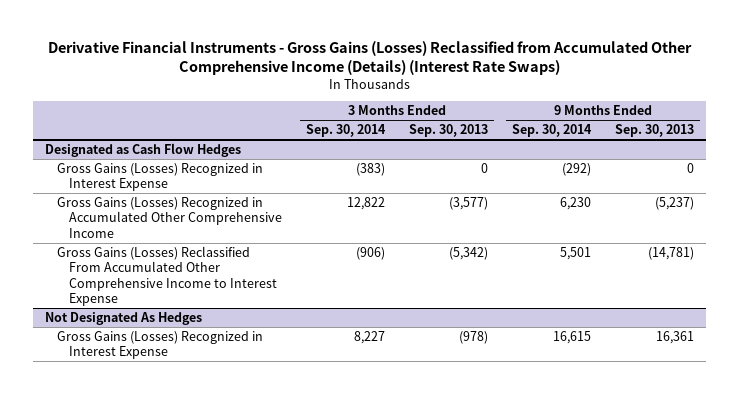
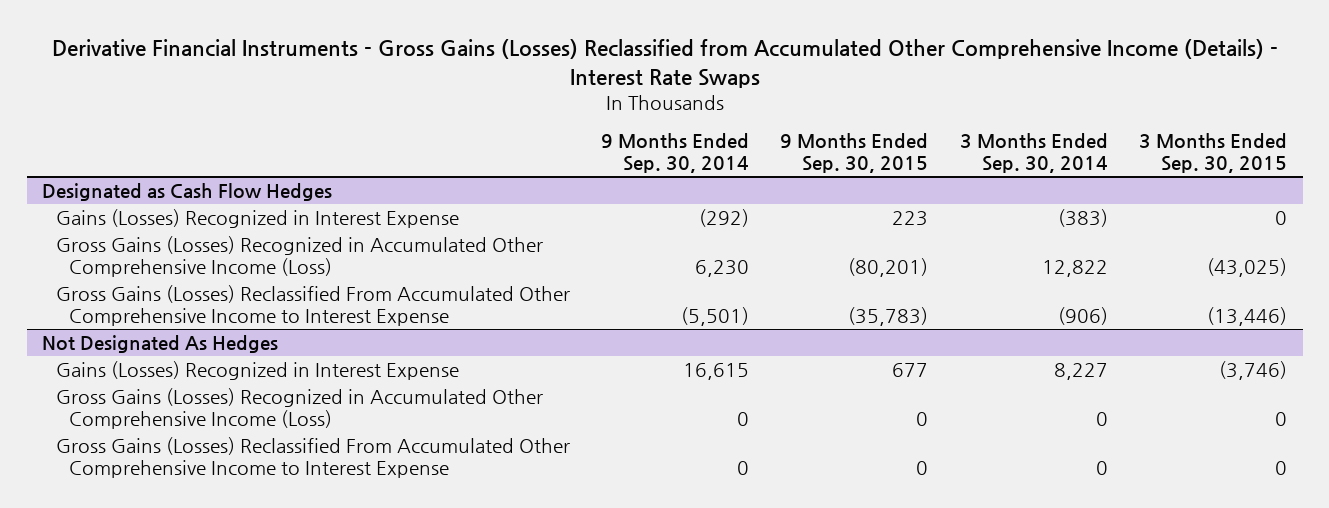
- Derivative Financial Instruments - Gross Gains (Losses) Reclassified from Accumulated Other Comprehensive Income (Details) (Interest Rate Swaps)
+ Derivative Financial Instruments - Gross Gains (Losses) Reclassified from Accumulated Other Comprehensive Income (Details) - Interest Rate Swaps
- | 3 Months Ended Sep. 30, 2014 | 3 Months Ended Sep. 30, 2013 | 9 Months Ended Sep. 30, 2014 | 9 Months Ended Sep. 30, 2013
+ | 9 Months Ended Sep. 30, 2014 | 9 Months Ended Sep. 30, 2015 | 3 Months Ended Sep. 30, 2014 | 3 Months Ended Sep. 30, 2015
@ Designated as Cash Flow Hedges
- Gross Gains (Losses) Recognized in Interest Expense | (383) | 0 | (292) | 0
- Gross Gains (Losses) Recognized in Accumulated Other Comprehensive Income | 12,822 | (3,577) | 6,230 | (5,237)
- Gross Gains (Losses) Reclassified From Accumulated Other Comprehensive Income to Interest Expense | (906) | (5,342) | 5,501 | (14,781)
+ Gains (Losses) Recognized in Interest Expense | (292) | 223 | (383) | 0
+ Gross Gains (Losses) Recognized in Accumulated Other Comprehensive Income (Loss) | 6,230 | (80,201) | 12,822 | (43,025)
+ Gross Gains (Losses) Reclassified From Accumulated Other Comprehensive Income to Interest Expense | (5,501) | (35,783) | (906) | (13,446)
@ Not Designated As Hedges
- Gross Gains (Losses) Recognized in Interest Expense | 8,227 | (978) | 16,615 | 16,361
+ Gains (Losses) Recognized in Interest Expense | 16,615 | 677 | 8,227 | (3,746)
+ Gross Gains (Losses) Recognized in Accumulated Other Comprehensive Income (Loss) | 0 | 0 | 0 | 0
+ Gross Gains (Losses) Reclassified From Accumulated Other Comprehensive Income to Interest Expense | 0 | 0 | 0 | 0

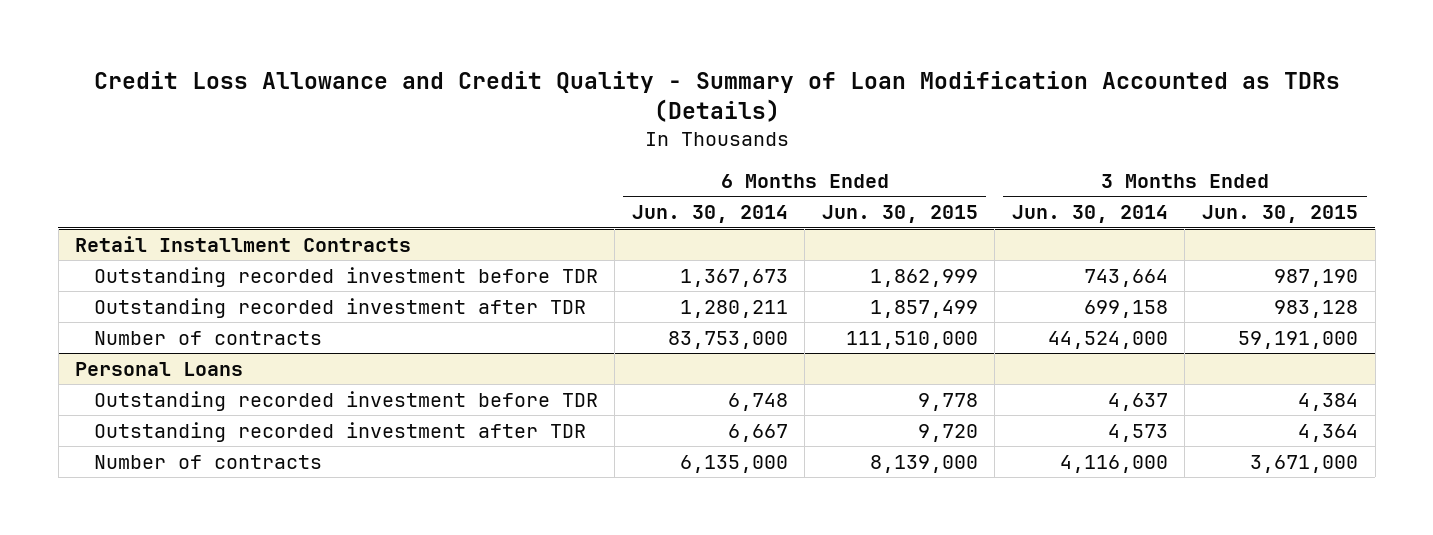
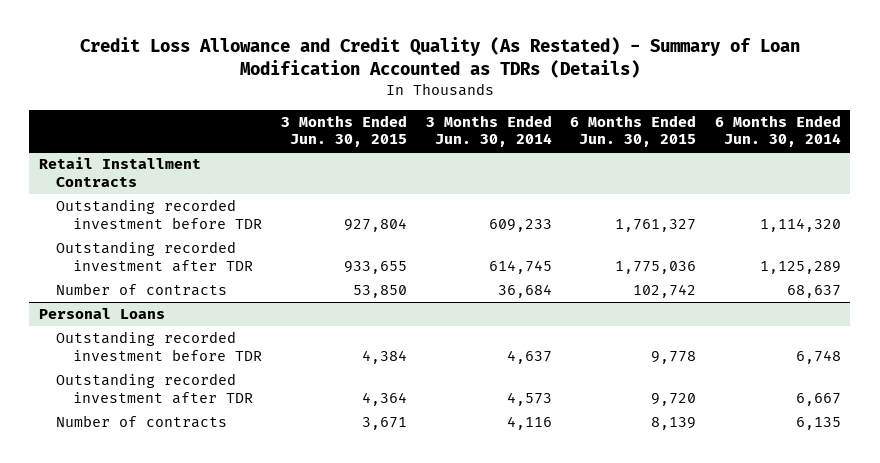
- Credit Loss Allowance and Credit Quality - Summary of Loan Modification Accounted as TDRs (Details)
+ Credit Loss Allowance and Credit Quality (As Restated) - Summary of Loan Modification Accounted as TDRs (Details)
- | 6 Months Ended Jun. 30, 2014 | 6 Months Ended Jun. 30, 2015 | 3 Months Ended Jun. 30, 2014 | 3 Months Ended Jun. 30, 2015
+ | 3 Months Ended Jun. 30, 2015 | 3 Months Ended Jun. 30, 2014 | 6 Months Ended Jun. 30, 2015 | 6 Months Ended Jun. 30, 2014
@ Retail Installment Contracts
- Outstanding recorded investment before TDR | 1,367,673 | 1,862,999 | 743,664 | 987,190
- Outstanding recorded investment after TDR | 1,280,211 | 1,857,499 | 699,158 | 983,128
- Number of contracts | 83,753,000 | 111,510,000 | 44,524,000 | 59,191,000
+ Outstanding recorded investment before TDR | 927,804 | 609,233 | 1,761,327 | 1,114,320
+ Outstanding recorded investment after TDR | 933,655 | 614,745 | 1,775,036 | 1,125,289
+ Number of contracts | 53,850 | 36,684 | 102,742 | 68,637
@ Personal Loans
- Number of contracts | 6,135,000 | 8,139,000 | 4,116,000 | 3,671,000
+ Number of contracts | 3,671 | 4,116 | 8,139 | 6,135

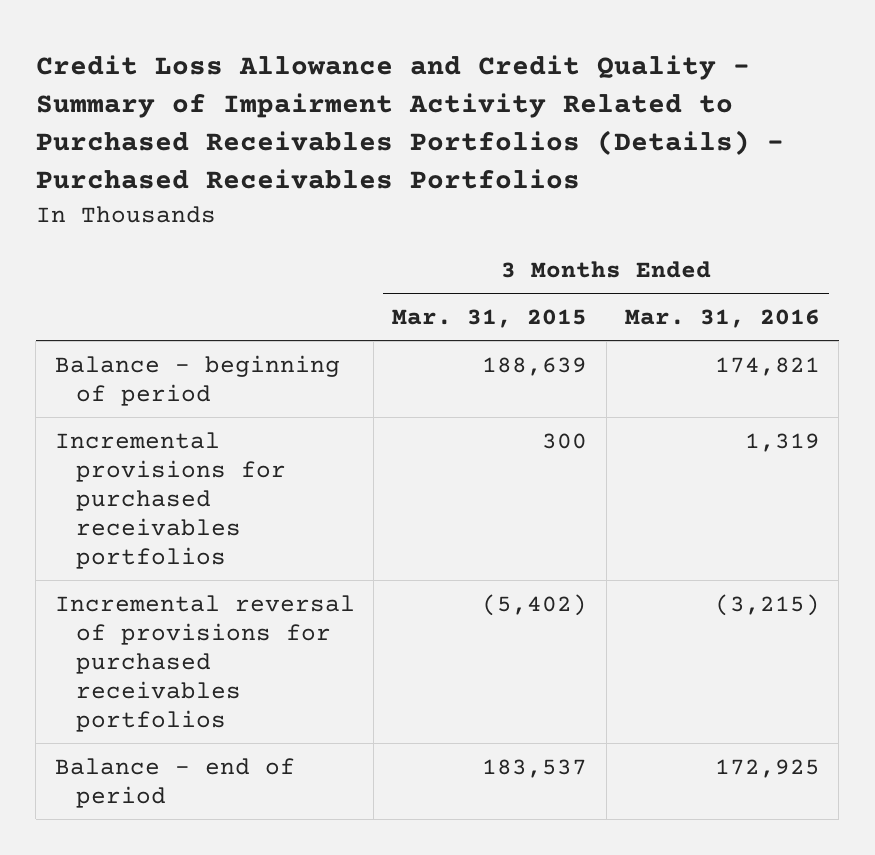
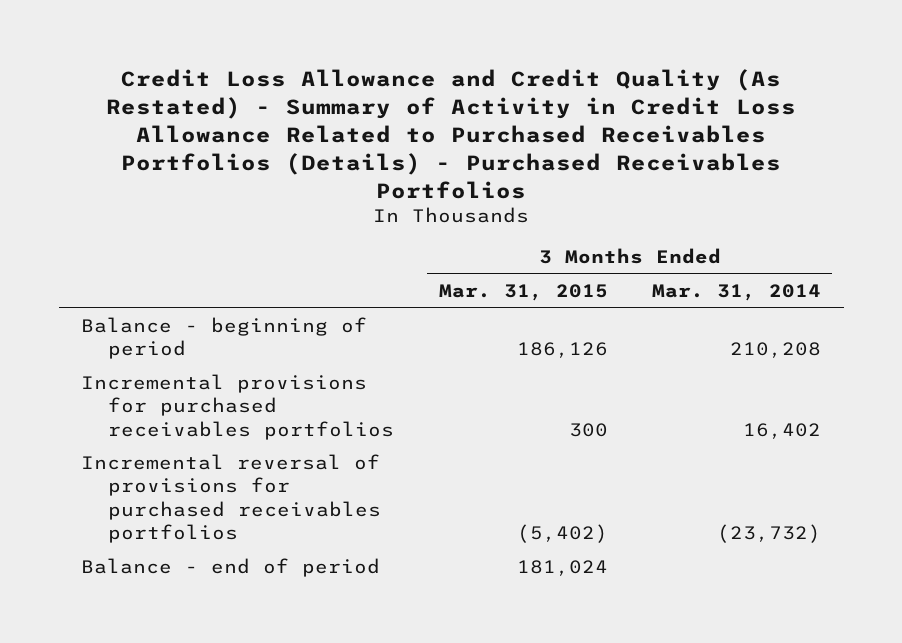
- Credit Loss Allowance and Credit Quality - Summary of Impairment Activity Related to Purchased Receivables Portfolios (Details) - Purchased Receivables Portfolios
+ Credit Loss Allowance and Credit Quality (As Restated) - Summary of Activity in Credit Loss Allowance Related to Purchased Receivables Portfolios (Details) - Purchased Receivables Portfolios
- | 3 Months Ended Mar. 31, 2015 | 3 Months Ended Mar. 31, 2016
+ | 3 Months Ended Mar. 31, 2015 | 3 Months Ended Mar. 31, 2014
- Balance - beginning of period | 188,639 | 174,821
+ Balance - beginning of period | 186,126 | 210,208
- Balance - end of period | 183,537 | 172,925
+ Balance - end of period | 181,024 |

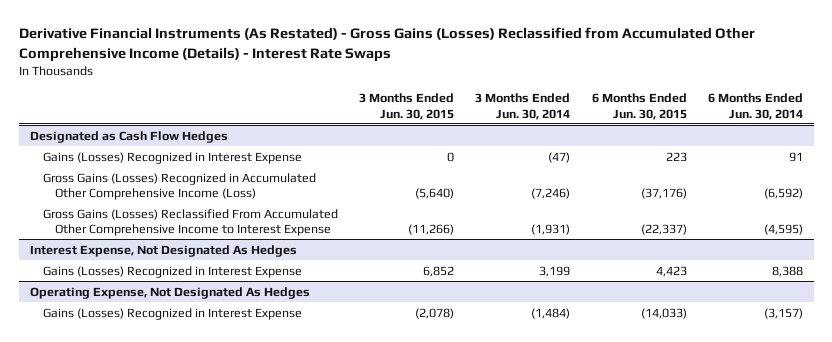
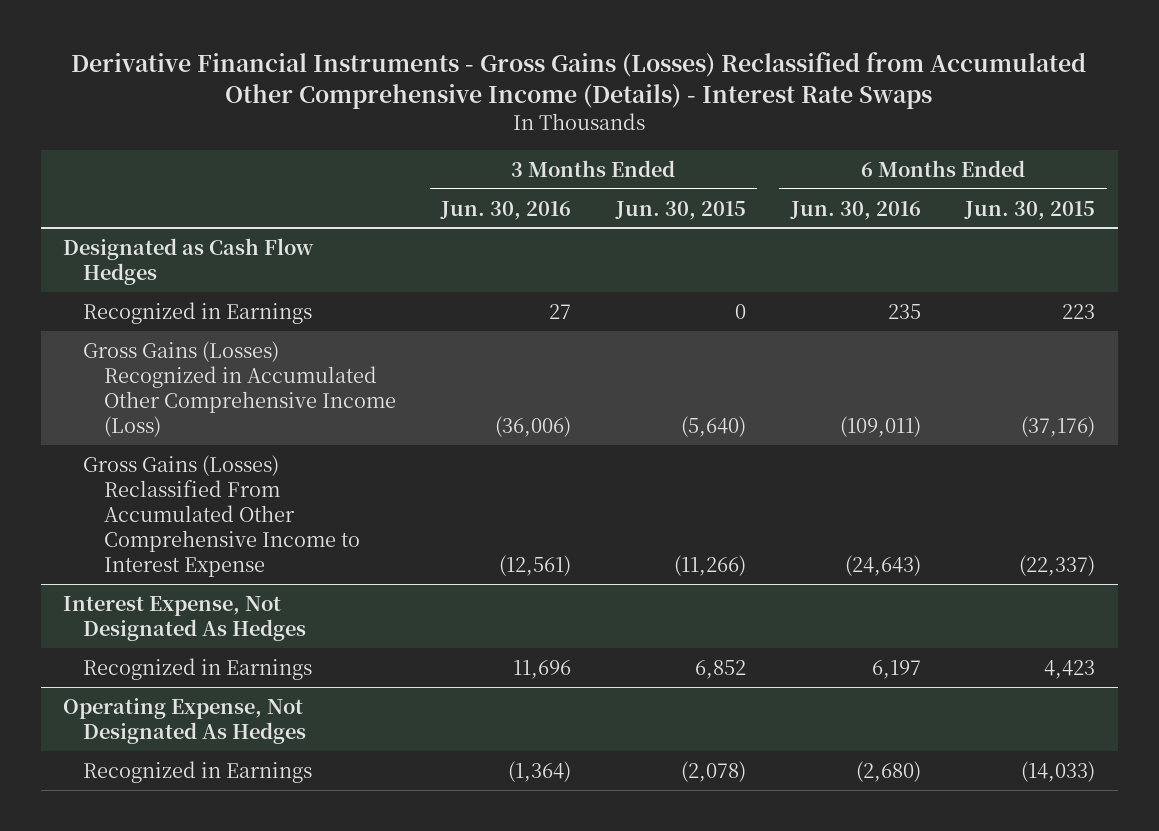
- Derivative Financial Instruments (As Restated) - Gross Gains (Losses) Reclassified from Accumulated Other Comprehensive Income (Details) - Interest Rate Swaps
+ Derivative Financial Instruments - Gross Gains (Losses) Reclassified from Accumulated Other Comprehensive Income (Details) - Interest Rate Swaps
- | 3 Months Ended Jun. 30, 2015 | 3 Months Ended Jun. 30, 2014 | 6 Months Ended Jun. 30, 2015 | 6 Months Ended Jun. 30, 2014
+ | 3 Months Ended Jun. 30, 2016 | 3 Months Ended Jun. 30, 2015 | 6 Months Ended Jun. 30, 2016 | 6 Months Ended Jun. 30, 2015
@ Designated as Cash Flow Hedges
- Gains (Losses) Recognized in Interest Expense | 0 | (47) | 223 | 91
+ Recognized in Earnings | 27 | 0 | 235 | 223
@ Interest Expense, Not Designated As Hedges
- Gains (Losses) Recognized in Interest Expense | 6,852 | 3,199 | 4,423 | 8,388
+ Recognized in Earnings | 11,696 | 6,852 | 6,197 | 4,423
@ Operating Expense, Not Designated As Hedges
- Gains (Losses) Recognized in Interest Expense | (2,078) | (1,484) | (14,033) | (3,157)
+ Recognized in Earnings | (1,364) | (2,078) | (2,680) | (14,033)

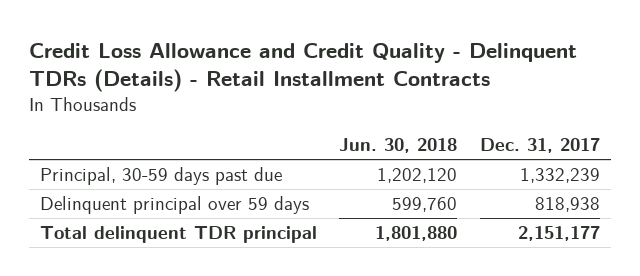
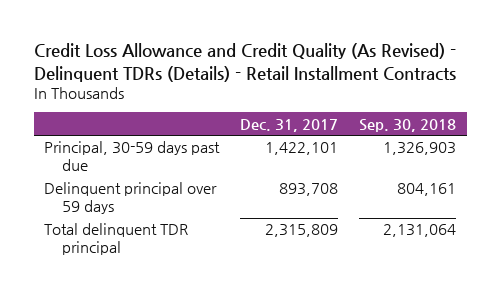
- Credit Loss Allowance and Credit Quality - Delinquent TDRs (Details) - Retail Installment Contracts
+ Credit Loss Allowance and Credit Quality (As Revised) - Delinquent TDRs (Details) - Retail Installment Contracts
- | Jun. 30, 2018 | Dec. 31, 2017
+ | Dec. 31, 2017 | Sep. 30, 2018
- Principal, 30-59 days past due | 1,202,120 | 1,332,239
- Delinquent principal over 59 days | 599,760 | 818,938
- Total delinquent TDR principal | 1,801,880 | 2,151,177
+ Principal, 30-59 days past due | 1,422,101 | 1,326,903
+ Delinquent principal over 59 days | 893,708 | 804,161
+ Total delinquent TDR principal | 2,315,809 | 2,131,064

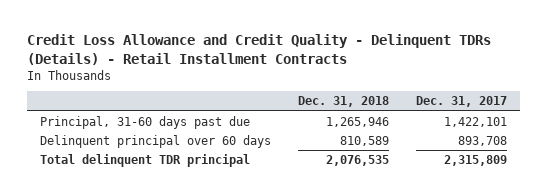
- Credit Loss Allowance and Credit Quality (As Revised) - Delinquent TDRs (Details) - Retail Installment Contracts
+ Credit Loss Allowance and Credit Quality - Delinquent TDRs (Details) - Retail Installment Contracts
- | Dec. 31, 2017 | Sep. 30, 2018
+ | Dec. 31, 2018 | Dec. 31, 2017
- Principal, 30-59 days past due | 1,422,101 | 1,326,903
- Delinquent principal over 59 days | 893,708 | 804,161
+ Principal, 31-60 days past due | 1,265,946 | 1,422,101
+ Delinquent principal over 60 days | 810,589 | 893,708

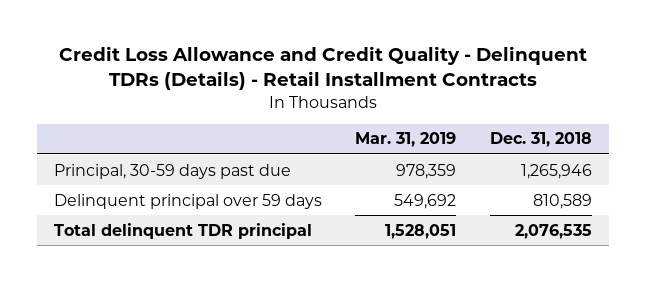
- | Dec. 31, 2018 | Dec. 31, 2017
+ | Mar. 31, 2019 | Dec. 31, 2018
- Principal, 31-60 days past due | 1,265,946 | 1,422,101
- Delinquent principal over 60 days | 810,589 | 893,708
+ Principal, 30-59 days past due | 978,359 | 1,265,946
+ Delinquent principal over 59 days | 549,692 | 810,589

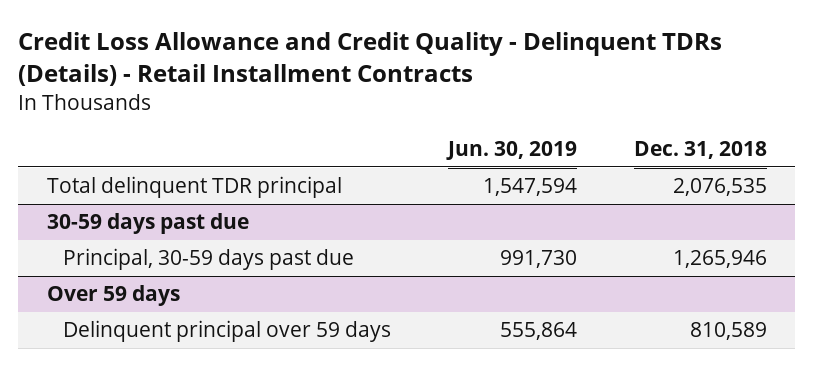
- | Mar. 31, 2019 | Dec. 31, 2018
+ | Jun. 30, 2019 | Dec. 31, 2018
moved up: Total delinquent TDR principal | 1,547,594 | 2,076,535
+ 30-59 days past due
+ Over 59 days

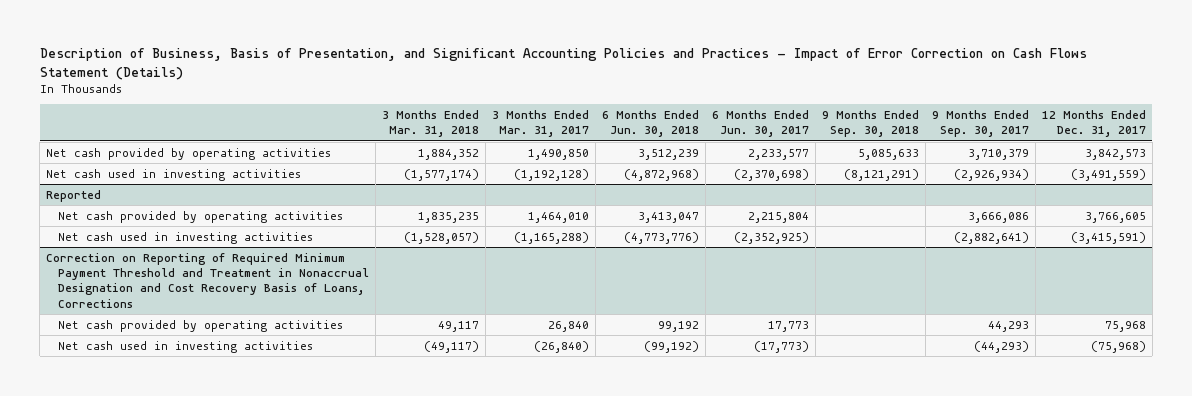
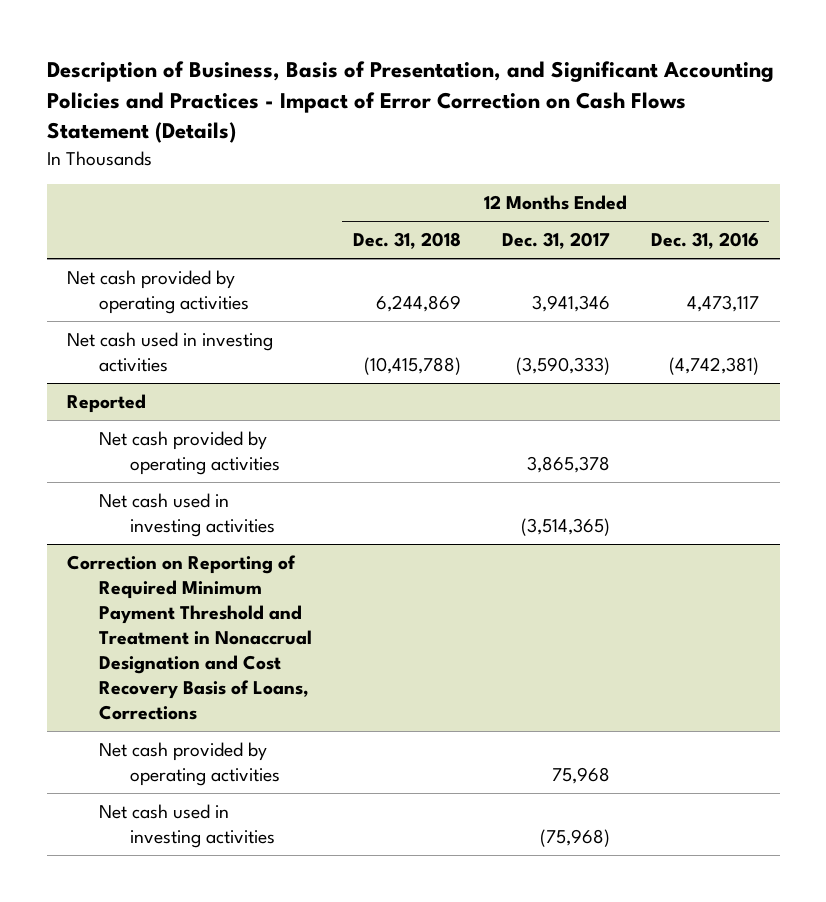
- | 3 Months Ended Mar. 31, 2018 | 3 Months Ended Mar. 31, 2017 | 6 Months Ended Jun. 30, 2018 | 6 Months Ended Jun. 30, 2017 | 9 Months Ended Sep. 30, 2018 | 9 Months Ended Sep. 30, 2017 | 12 Months Ended Dec. 31, 2017
+ | 12 Months Ended Dec. 31, 2018 | 12 Months Ended Dec. 31, 2017 | 12 Months Ended Dec. 31, 2016
- Net cash provided by operating activities | 1,884,352 | 1,490,850 | 3,512,239 | 2,233,577 | 5,085,633 | 3,710,379 | 3,842,573
- Net cash used in investing activities | (1,577,174) | (1,192,128) | (4,872,968) | (2,370,698) | (8,121,291) | (2,926,934) | (3,491,559)
+ Net cash provided by operating activities | 6,244,869 | 3,941,346 | 4,473,117
+ Net cash used in investing activities | (10,415,788) | (3,590,333) | (4,742,381)
@ Reported
- Net cash provided by operating activities | 1,835,235 | 1,464,010 | 3,413,047 | 2,215,804 | | 3,666,086 | 3,766,605
- Net cash used in investing activities | (1,528,057) | (1,165,288) | (4,773,776) | (2,352,925) | | (2,882,641) | (3,415,591)
+ Net cash provided by operating activities | | 3,865,378 |
+ Net cash used in investing activities | | (3,514,365) |

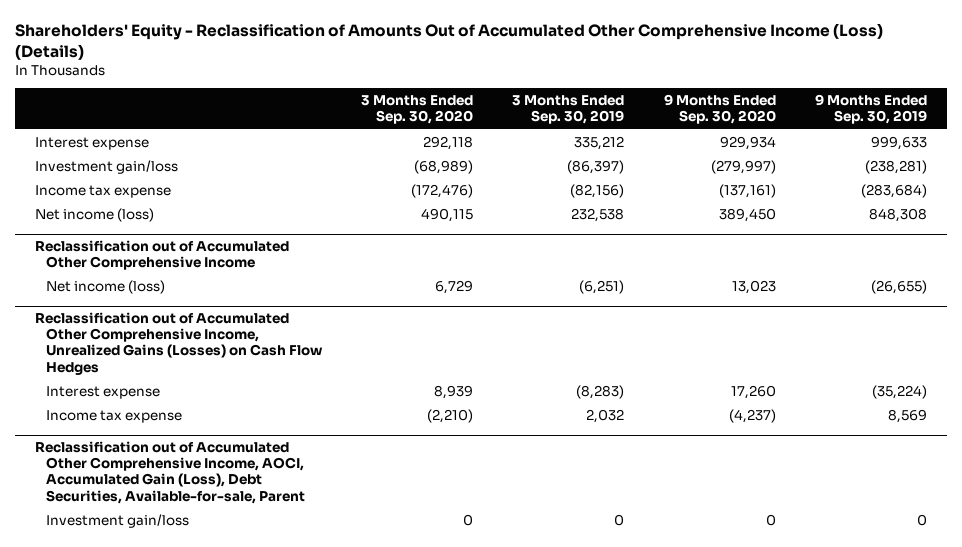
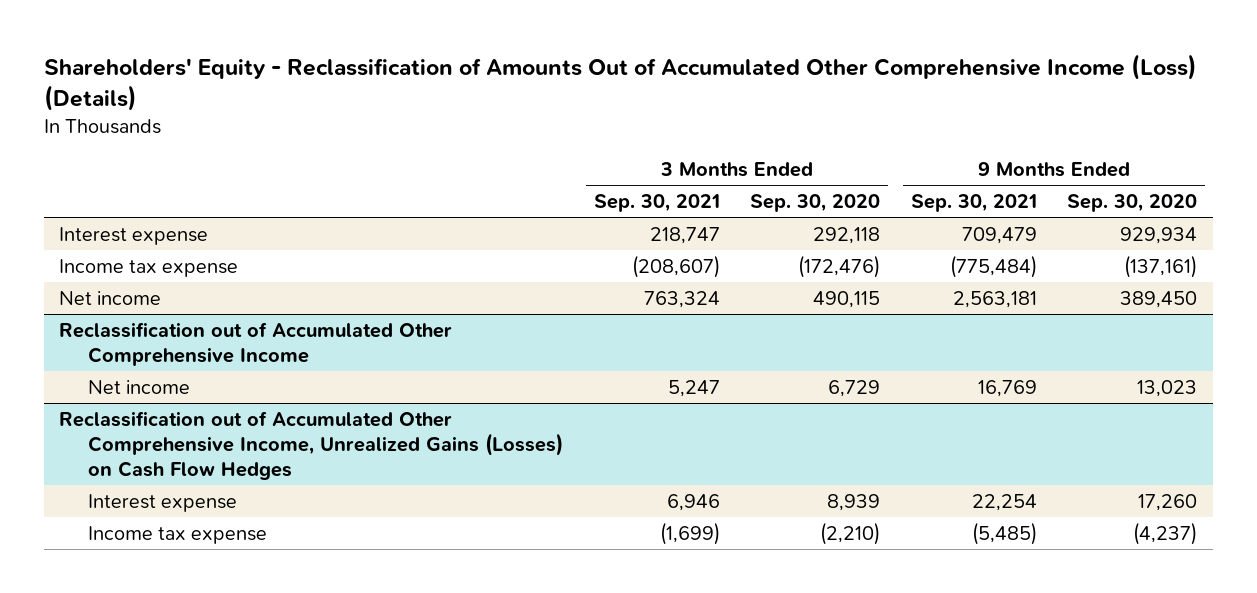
- | 3 Months Ended Sep. 30, 2020 | 3 Months Ended Sep. 30, 2019 | 9 Months Ended Sep. 30, 2020 | 9 Months Ended Sep. 30, 2019
+ | 3 Months Ended Sep. 30, 2021 | 3 Months Ended Sep. 30, 2020 | 9 Months Ended Sep. 30, 2021 | 9 Months Ended Sep. 30, 2020
- Investment gain/loss | (68,989) | (86,397) | (279,997) | (238,281)
- Net income (loss) | 490,115 | 232,538 | 389,450 | 848,308
+ Net income | 763,324 | 490,115 | 2,563,181 | 389,450
@ Reclassification out of Accumulated Other Comprehensive Income
- Net income (loss) | 6,729 | (6,251) | 13,023 | (26,655)
+ Net income | 5,247 | 6,729 | 16,769 | 13,023
- Reclassification out of Accumulated Other Comprehensive Income, AOCI, Accumulated Gain (Loss), Debt Securities, Available-for-sale, Parent
- Investment gain/loss | 0 | 0 | 0 | 0

